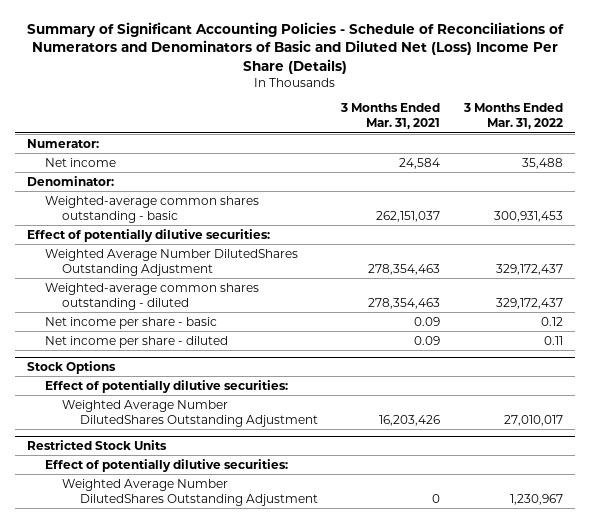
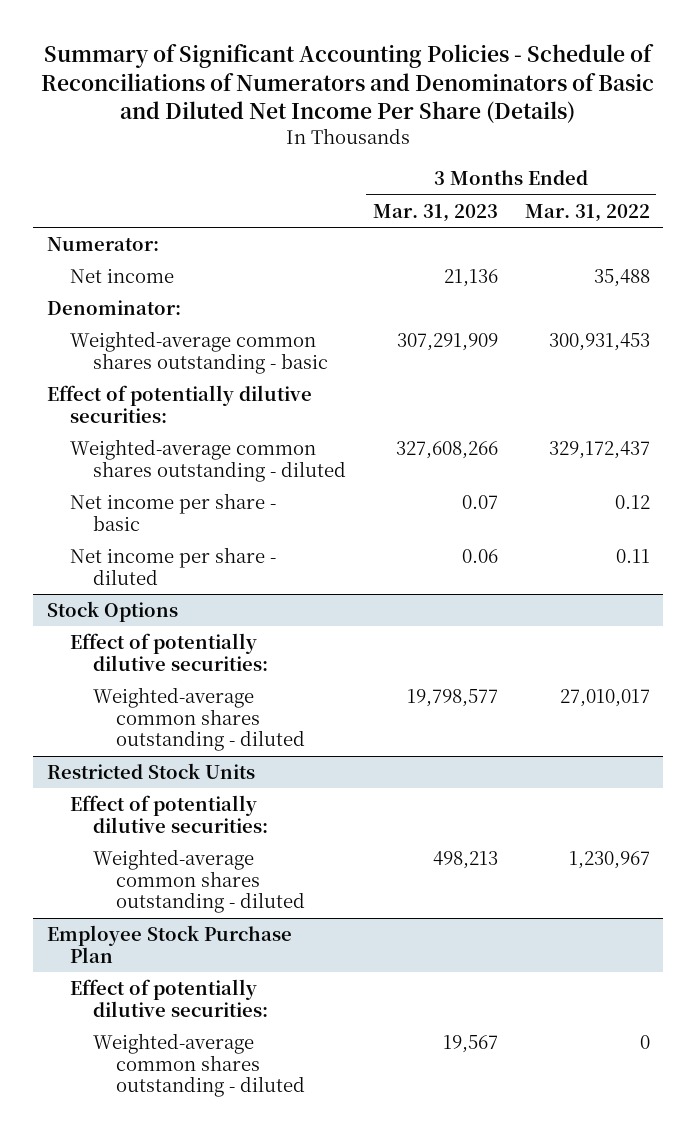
- Summary of Significant Accounting Policies - Schedule of Reconciliations of Numerators and Denominators of Basic and Diluted Net (Loss) Income Per Share (Details)
+ Summary of Significant Accounting Policies - Schedule of Reconciliations of Numerators and Denominators of Basic and Diluted Net Income Per Share (Details)
- | 3 Months Ended Mar. 31, 2021 | 3 Months Ended Mar. 31, 2022
+ | 3 Months Ended Mar. 31, 2023 | 3 Months Ended Mar. 31, 2022
- Weighted Average Number DilutedShares Outstanding Adjustment | 278,354,463 | 329,172,437
@ Stock Options
- Weighted Average Number DilutedShares Outstanding Adjustment | 16,203,426 | 27,010,017
+ Weighted-average common shares outstanding - diluted | 19,798,577 | 27,010,017
@ Restricted Stock Units
- Weighted Average Number DilutedShares Outstanding Adjustment | 0 | 1,230,967
+ Weighted-average common shares outstanding - diluted | 498,213 | 1,230,967
+ Employee Stock Purchase Plan
+ Effect of potentially dilutive securities:
+ Weighted-average common shares outstanding - diluted | 19,567 | 0

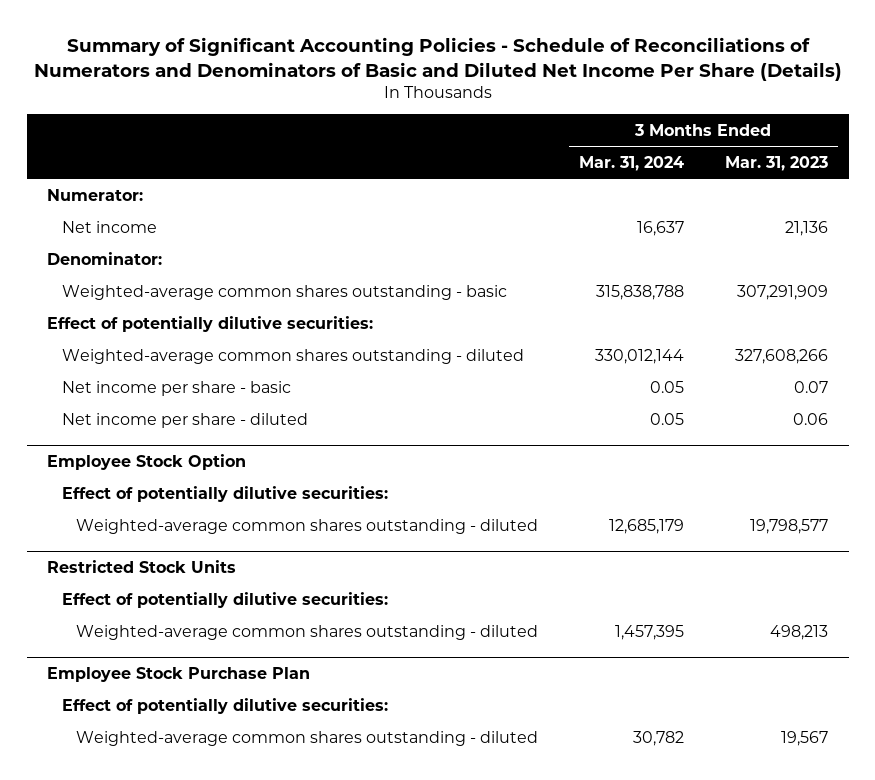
- | 3 Months Ended Mar. 31, 2023 | 3 Months Ended Mar. 31, 2022
+ | 3 Months Ended Mar. 31, 2024 | 3 Months Ended Mar. 31, 2023
- Stock Options
+ Employee Stock Option

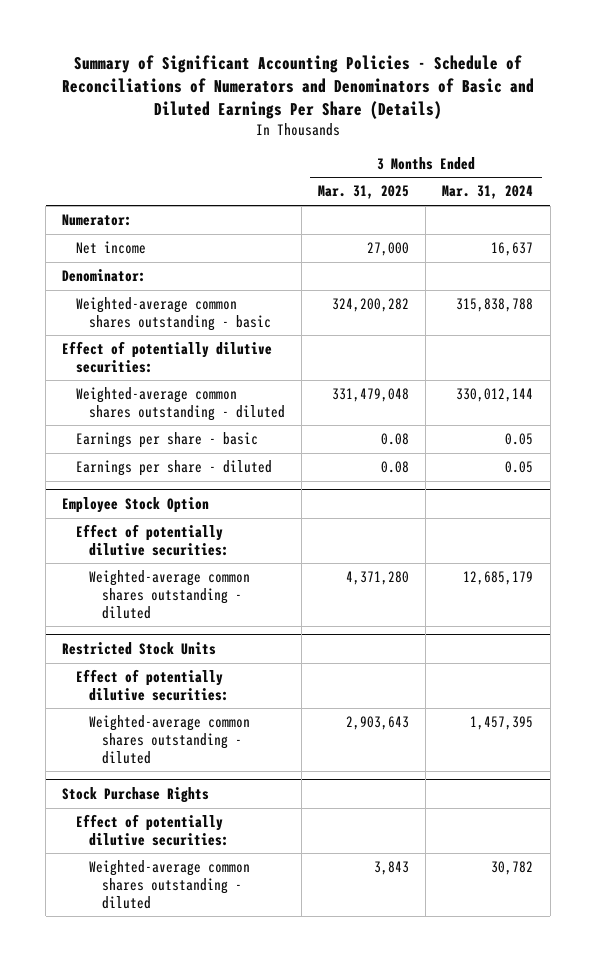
- Summary of Significant Accounting Policies - Schedule of Reconciliations of Numerators and Denominators of Basic and Diluted Net Income Per Share (Details)
+ Summary of Significant Accounting Policies - Schedule of Reconciliations of Numerators and Denominators of Basic and Diluted Earnings Per Share (Details)
- | 3 Months Ended Mar. 31, 2024 | 3 Months Ended Mar. 31, 2023
+ | 3 Months Ended Mar. 31, 2025 | 3 Months Ended Mar. 31, 2024
- Net income per share - basic | 0.05 | 0.07
- Net income per share - diluted | 0.05 | 0.06
+ Earnings per share - basic | 0.08 | 0.05
+ Earnings per share - diluted | 0.08 | 0.05
- Employee Stock Purchase Plan
+ Stock Purchase Rights

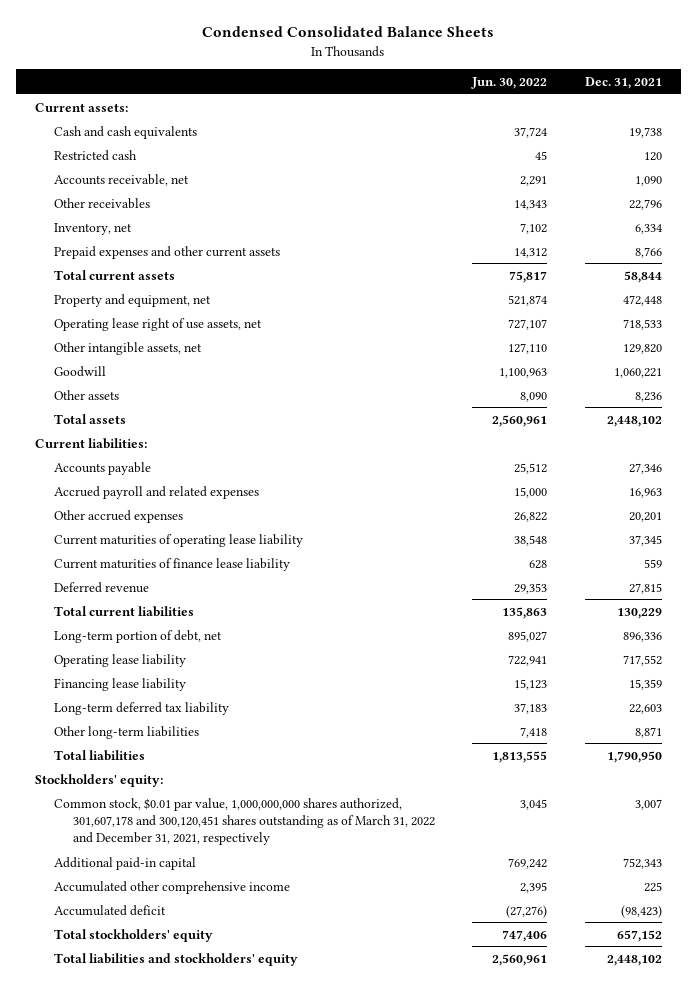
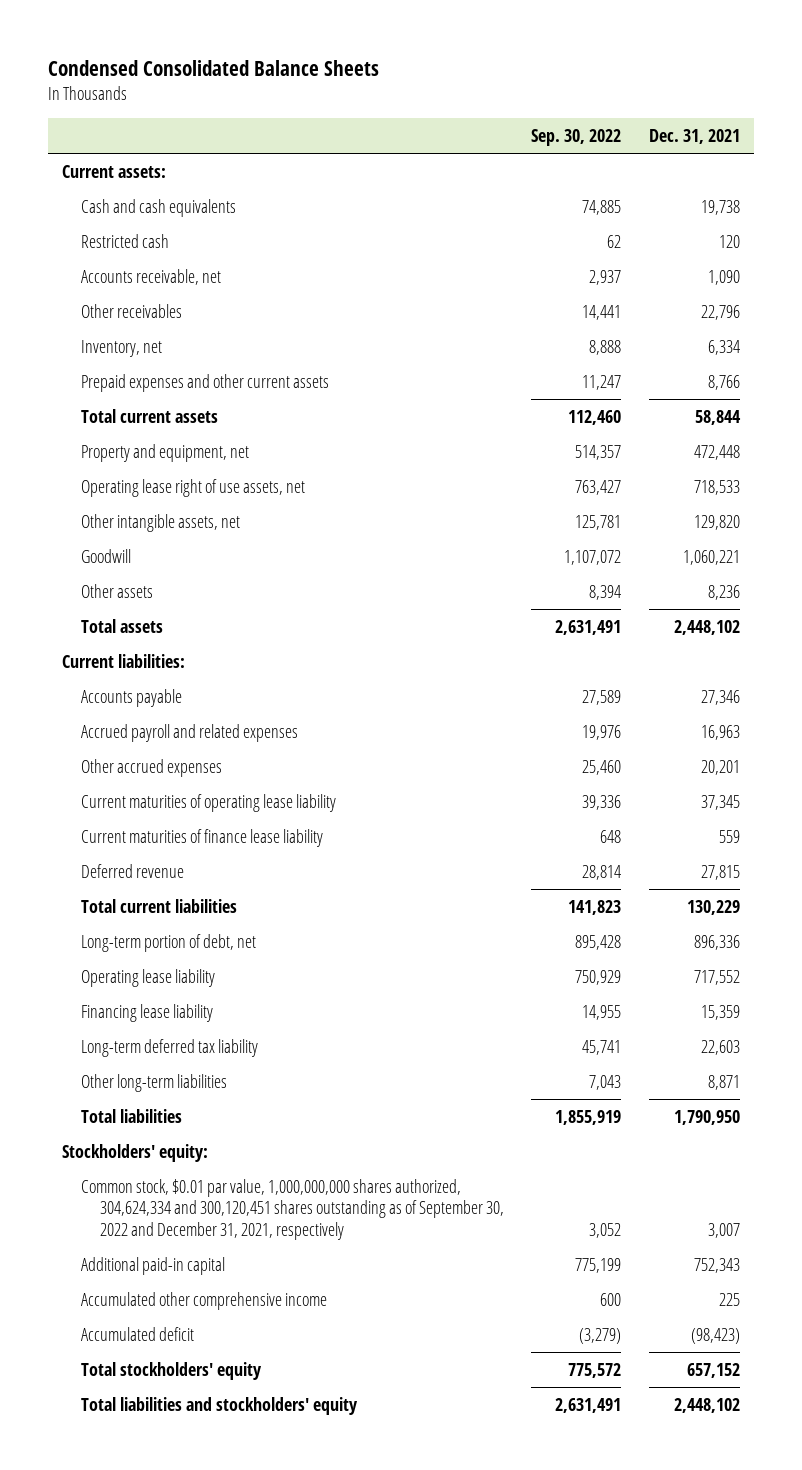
- | Jun. 30, 2022 | Dec. 31, 2021
+ | Sep. 30, 2022 | Dec. 31, 2021
- Common stock, $0.01 par value, 1,000,000,000 shares authorized, 301,607,178 and 300,120,451 shares outstanding as of March 31, 2022 and December 31, 2021, respectively | 3,045 | 3,007
+ Common stock, $0.01 par value, 1,000,000,000 shares authorized, 304,624,334 and 300,120,451 shares outstanding as of September 30, 2022 and December 31, 2021, respectively | 3,052 | 3,007

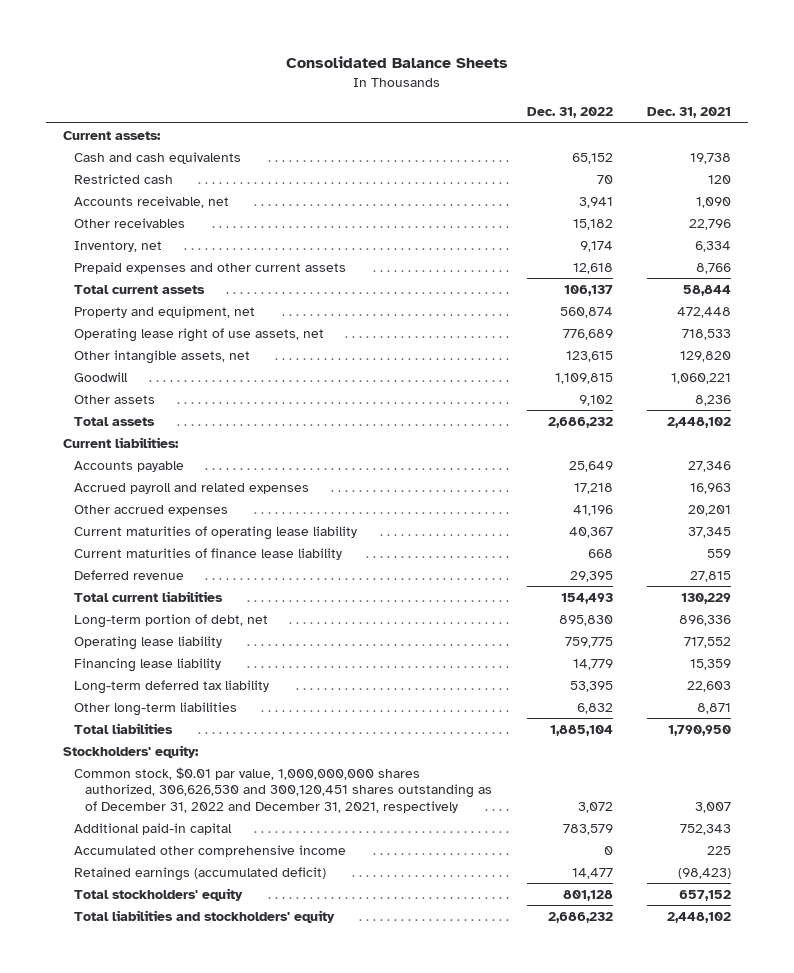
- Condensed Consolidated Balance Sheets
+ Consolidated Balance Sheets
- | Sep. 30, 2022 | Dec. 31, 2021
+ | Dec. 31, 2022 | Dec. 31, 2021
- Common stock, $0.01 par value, 1,000,000,000 shares authorized, 304,624,334 and 300,120,451 shares outstanding as of September 30, 2022 and December 31, 2021, respectively | 3,052 | 3,007
+ Common stock, $0.01 par value, 1,000,000,000 shares authorized, 306,626,530 and 300,120,451 shares outstanding as of December 31, 2022 and December 31, 2021, respectively | 3,072 | 3,007
- Accumulated deficit | (3,279) | (98,423)
+ Retained earnings (accumulated deficit) | 14,477 | (98,423)

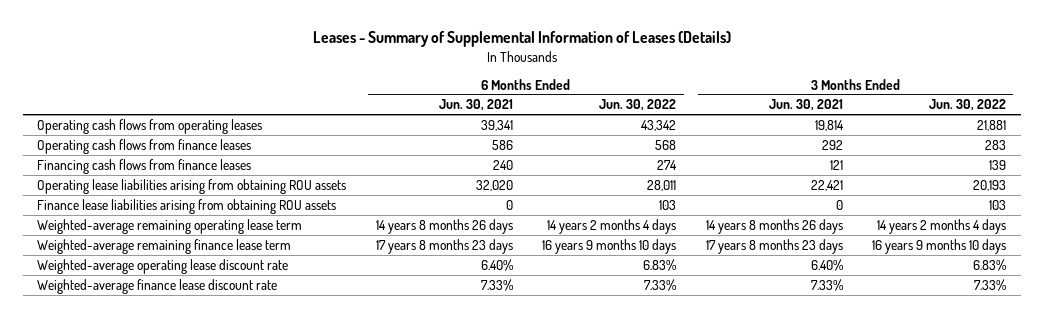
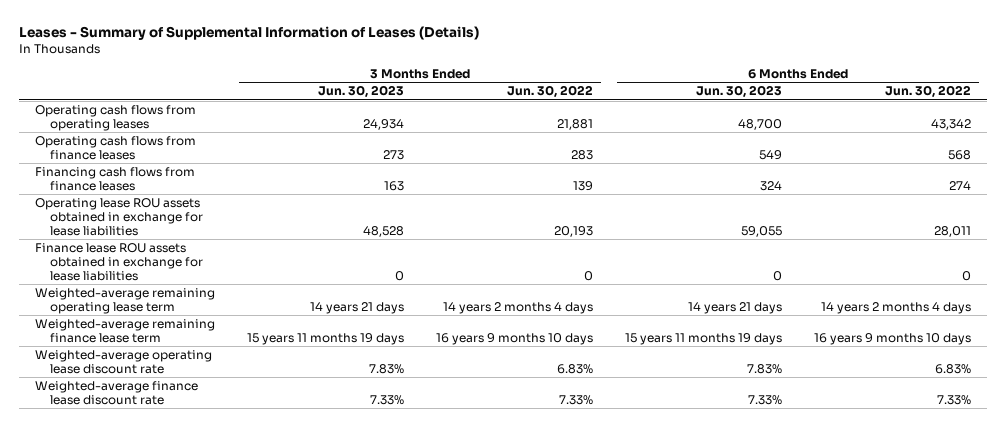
- | 6 Months Ended Jun. 30, 2021 | 6 Months Ended Jun. 30, 2022 | 3 Months Ended Jun. 30, 2021 | 3 Months Ended Jun. 30, 2022
+ | 3 Months Ended Jun. 30, 2023 | 3 Months Ended Jun. 30, 2022 | 6 Months Ended Jun. 30, 2023 | 6 Months Ended Jun. 30, 2022
- Operating lease liabilities arising from obtaining ROU assets | 32,020 | 28,011 | 22,421 | 20,193
- Finance lease liabilities arising from obtaining ROU assets | 0 | 103 | 0 | 103
+ Operating lease ROU assets obtained in exchange for lease liabilities | 48,528 | 20,193 | 59,055 | 28,011
+ Finance lease ROU assets obtained in exchange for lease liabilities | 0 | 0 | 0 | 0

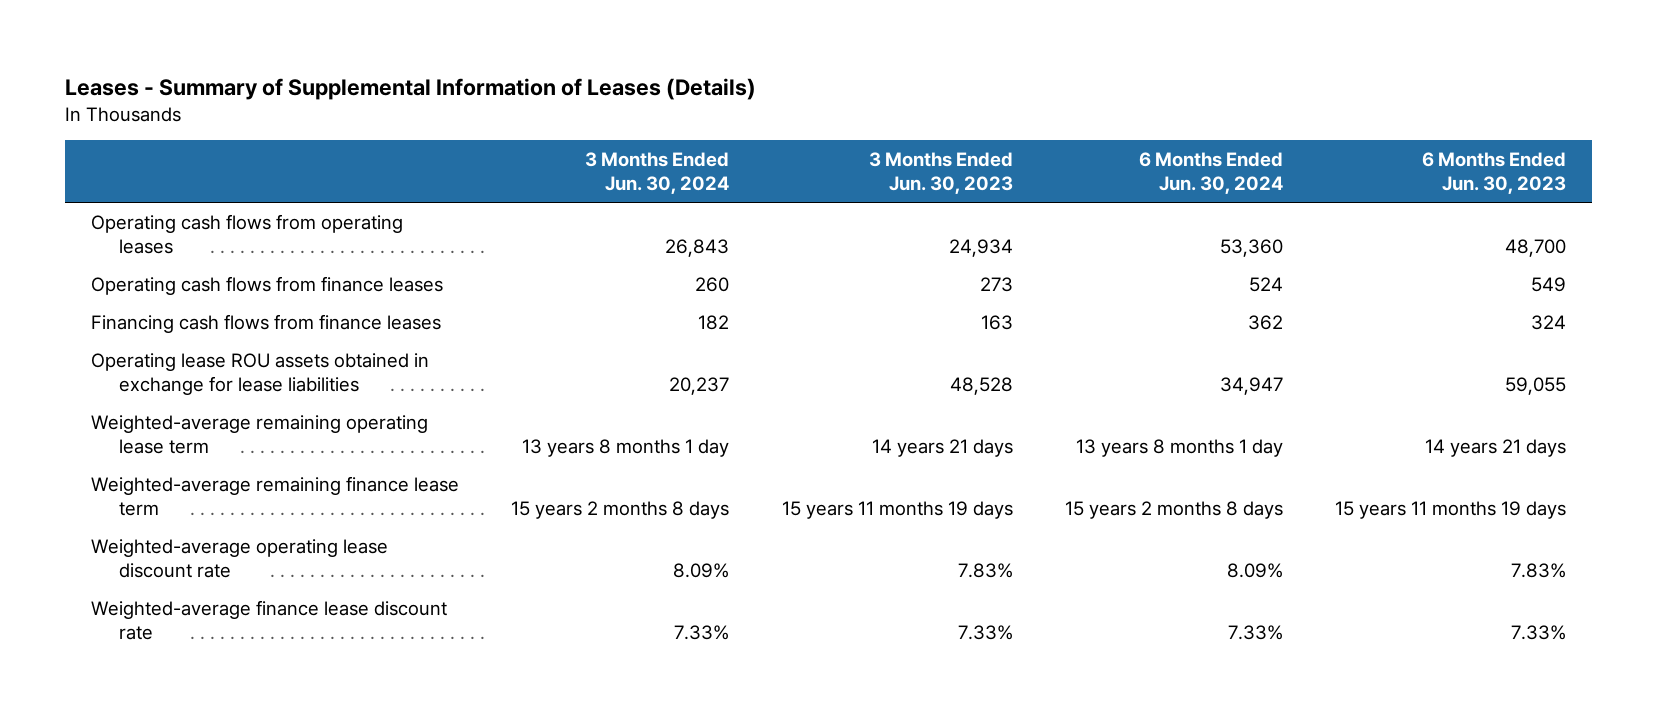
- | 3 Months Ended Jun. 30, 2023 | 3 Months Ended Jun. 30, 2022 | 6 Months Ended Jun. 30, 2023 | 6 Months Ended Jun. 30, 2022
+ | 3 Months Ended Jun. 30, 2024 | 3 Months Ended Jun. 30, 2023 | 6 Months Ended Jun. 30, 2024 | 6 Months Ended Jun. 30, 2023
- Finance lease ROU assets obtained in exchange for lease liabilities | 0 | 0 | 0 | 0

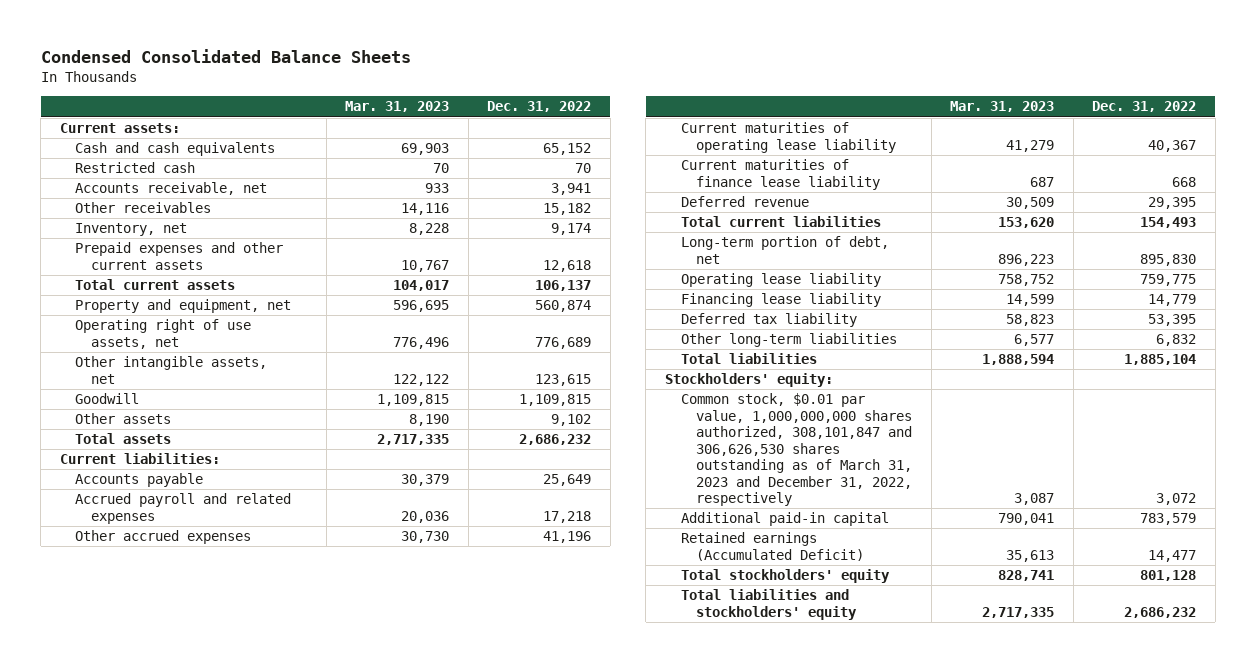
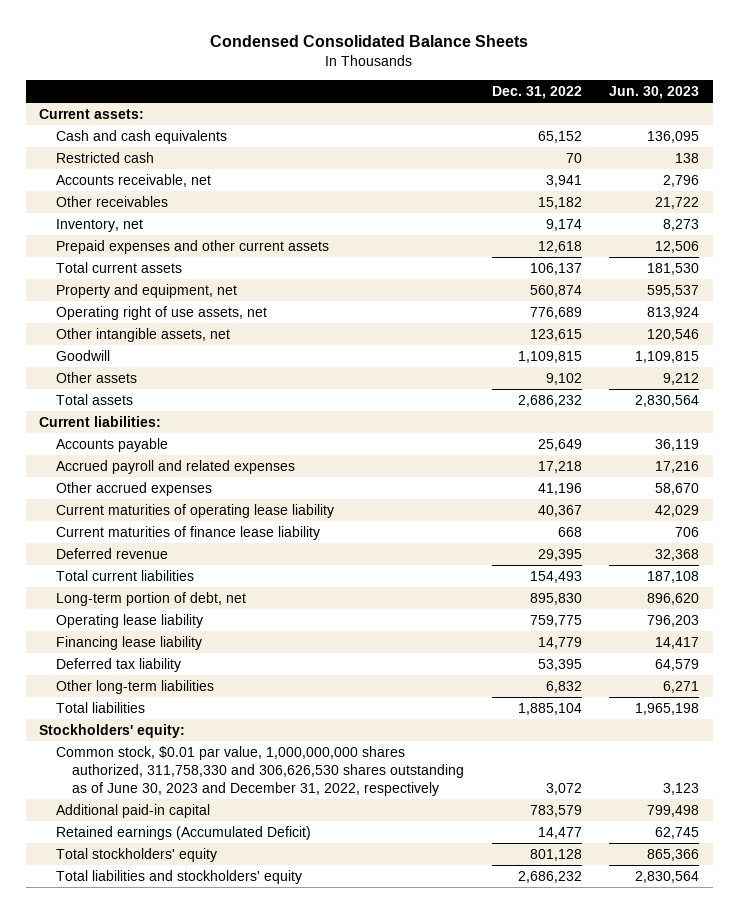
- | Mar. 31, 2023 | Dec. 31, 2022
+ | Dec. 31, 2022 | Jun. 30, 2023
- Common stock, $0.01 par value, 1,000,000,000 shares authorized, 308,101,847 and 306,626,530 shares outstanding as of March 31, 2023 and December 31, 2022, respectively | 3,087 | 3,072
+ Common stock, $0.01 par value, 1,000,000,000 shares authorized, 311,758,330 and 306,626,530 shares outstanding as of June 30, 2023 and December 31, 2022, respectively | 3,072 | 3,123

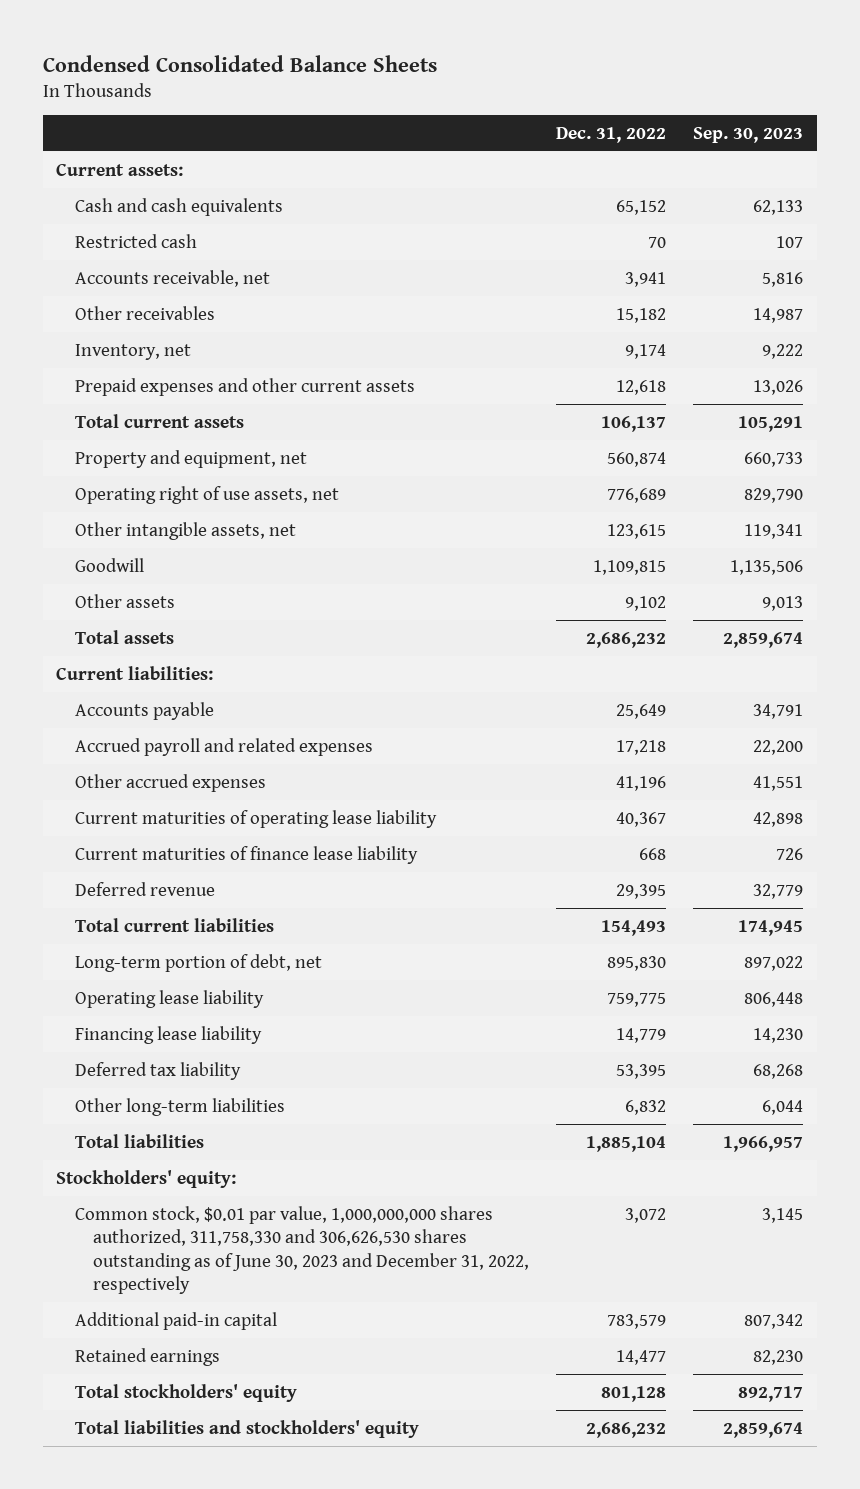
- | Dec. 31, 2022 | Jun. 30, 2023
+ | Dec. 31, 2022 | Sep. 30, 2023
- Retained earnings (Accumulated Deficit) | 14,477 | 62,745
+ Retained earnings | 14,477 | 82,230

